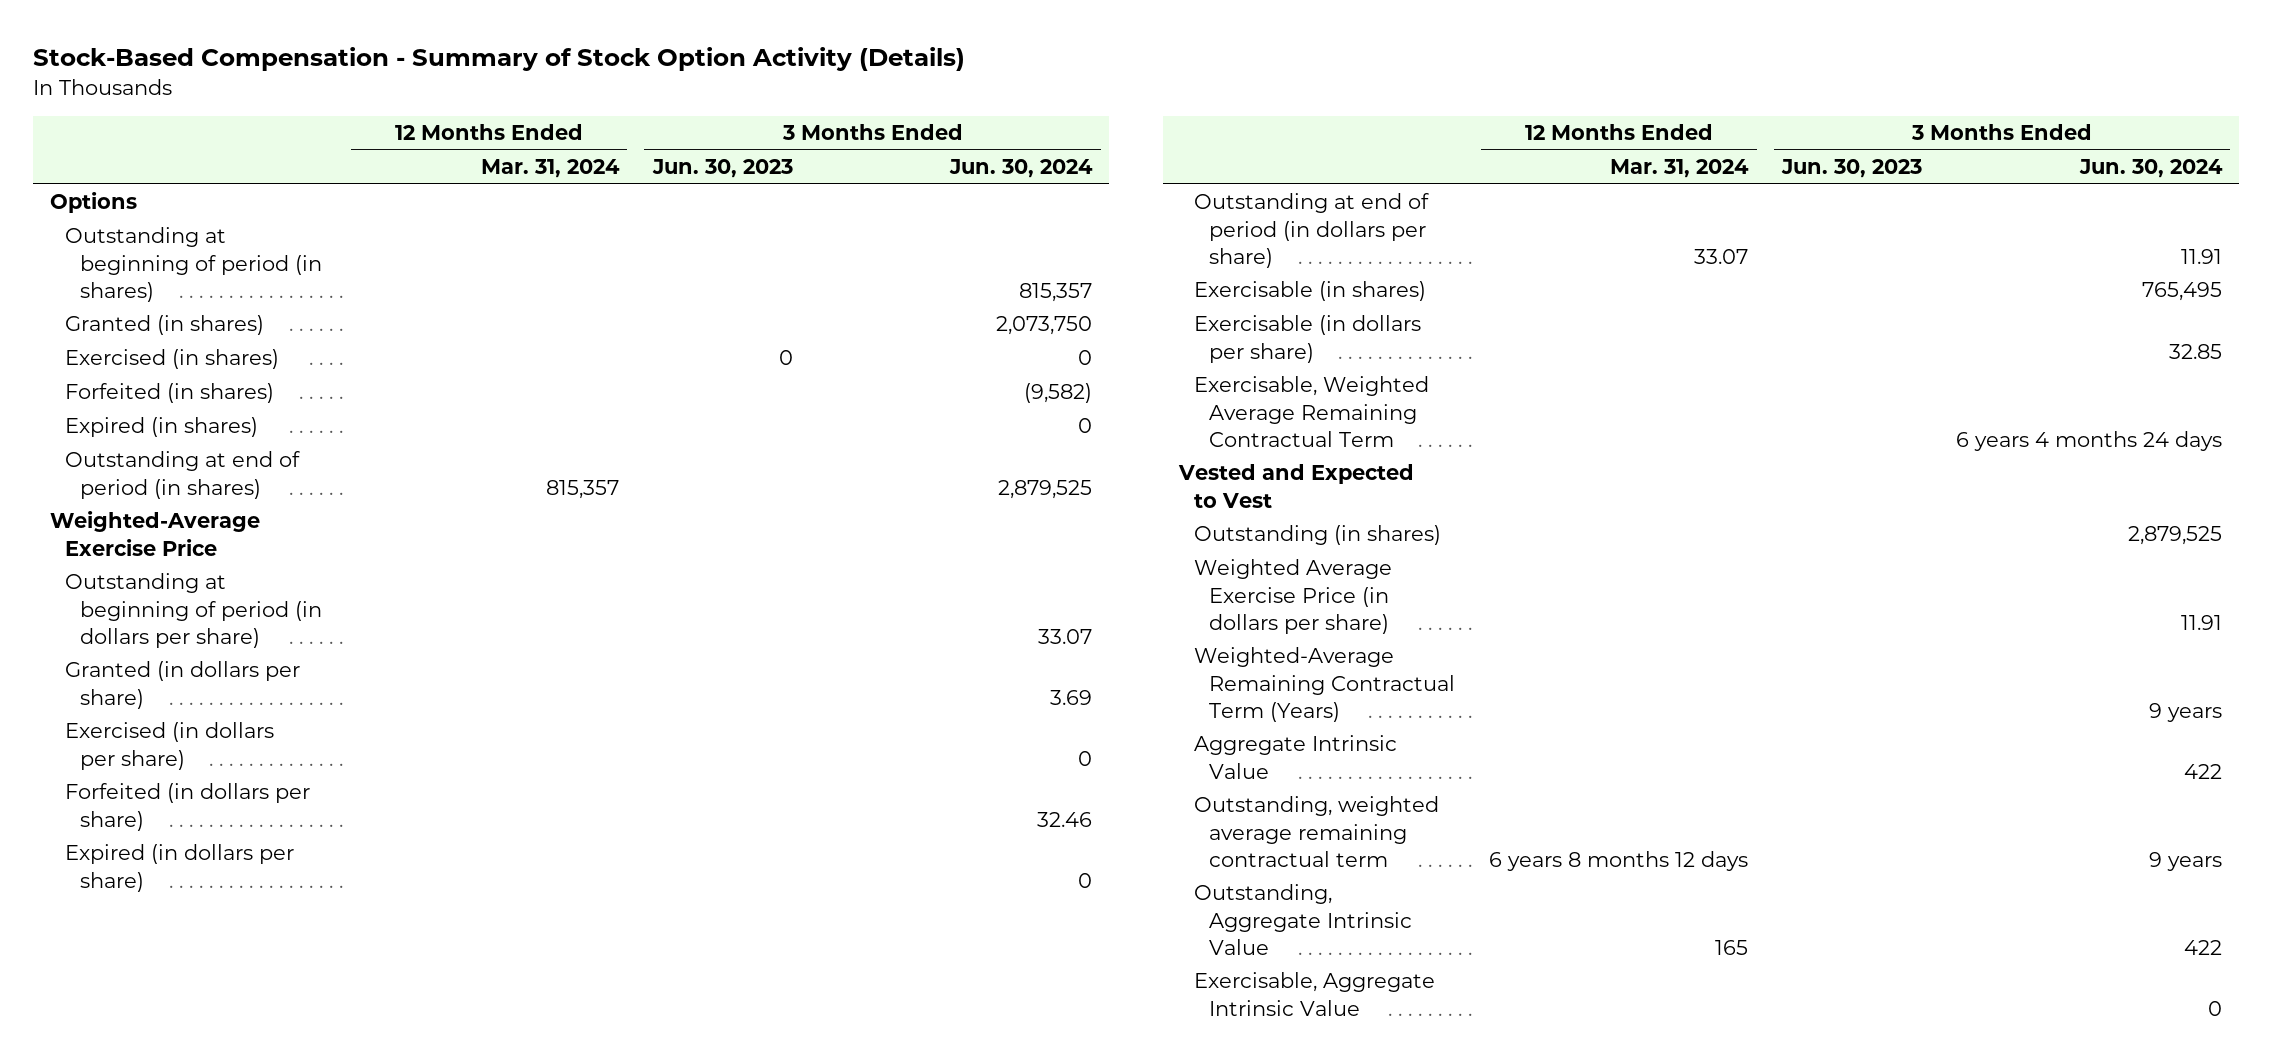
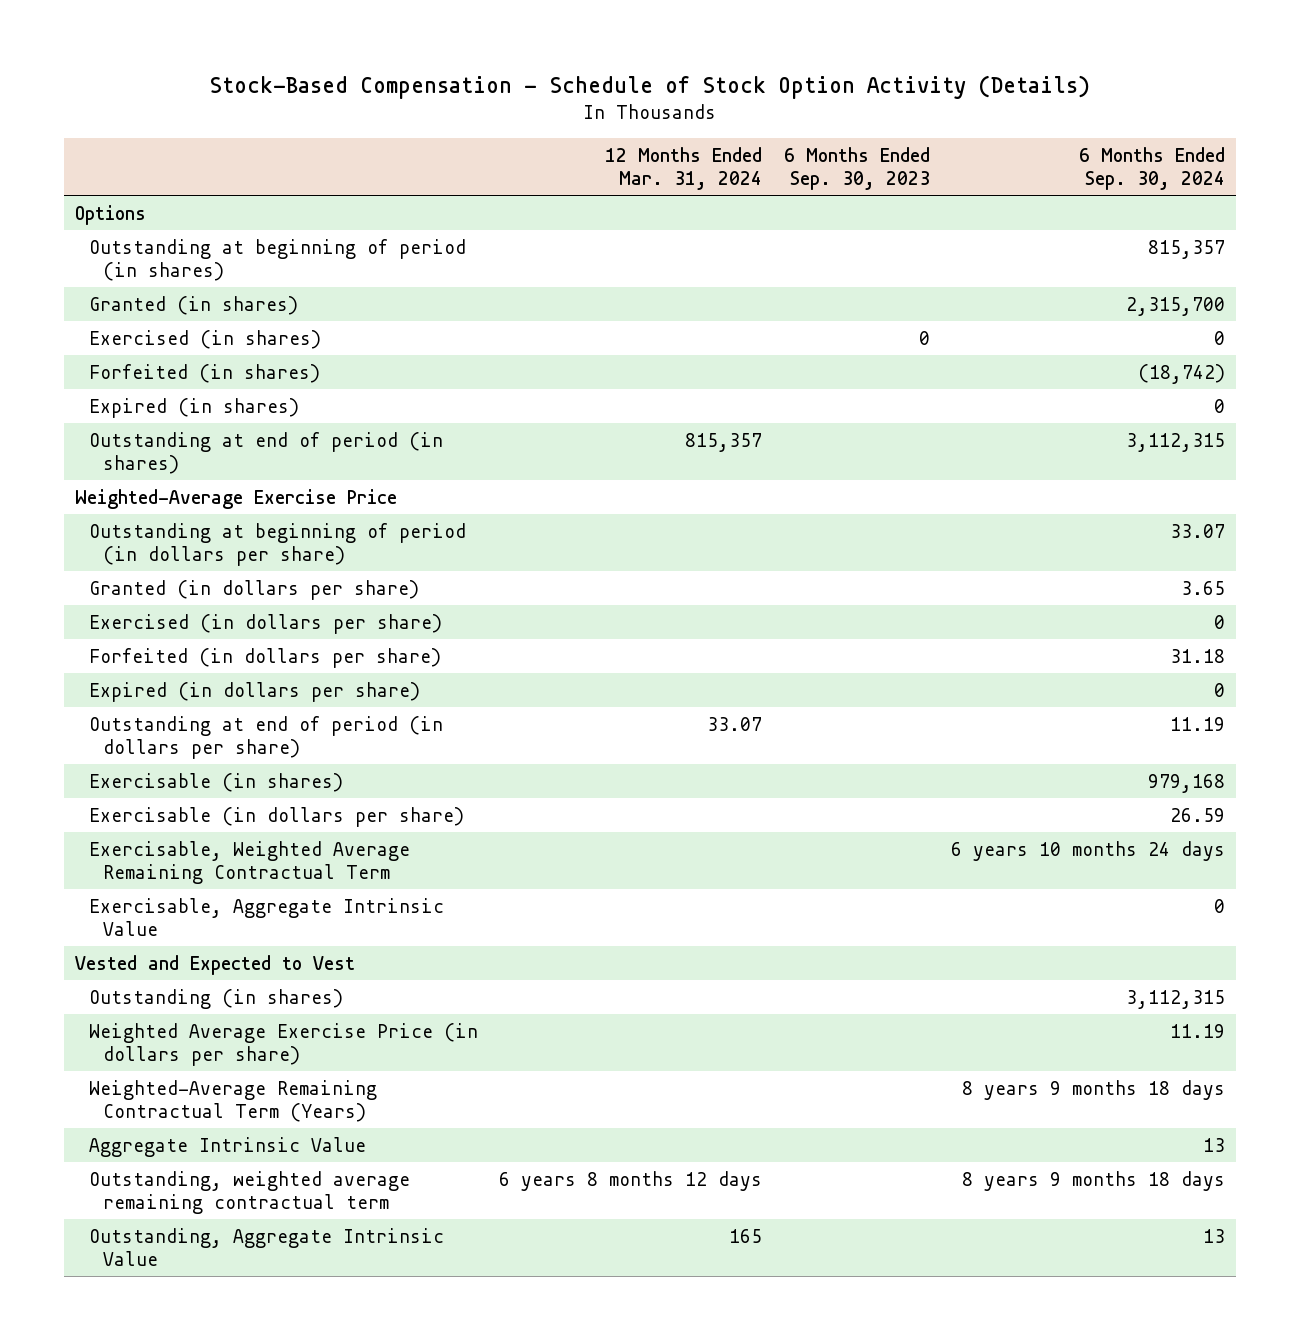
- Stock-Based Compensation - Summary of Stock Option Activity (Details)
+ Stock-Based Compensation - Schedule of Stock Option Activity (Details)
- | 12 Months Ended Mar. 31, 2024 | 3 Months Ended Jun. 30, 2023 | 3 Months Ended Jun. 30, 2024
+ | 12 Months Ended Mar. 31, 2024 | 6 Months Ended Sep. 30, 2023 | 6 Months Ended Sep. 30, 2024
moved up: Exercisable, Aggregate Intrinsic Value | | | 0

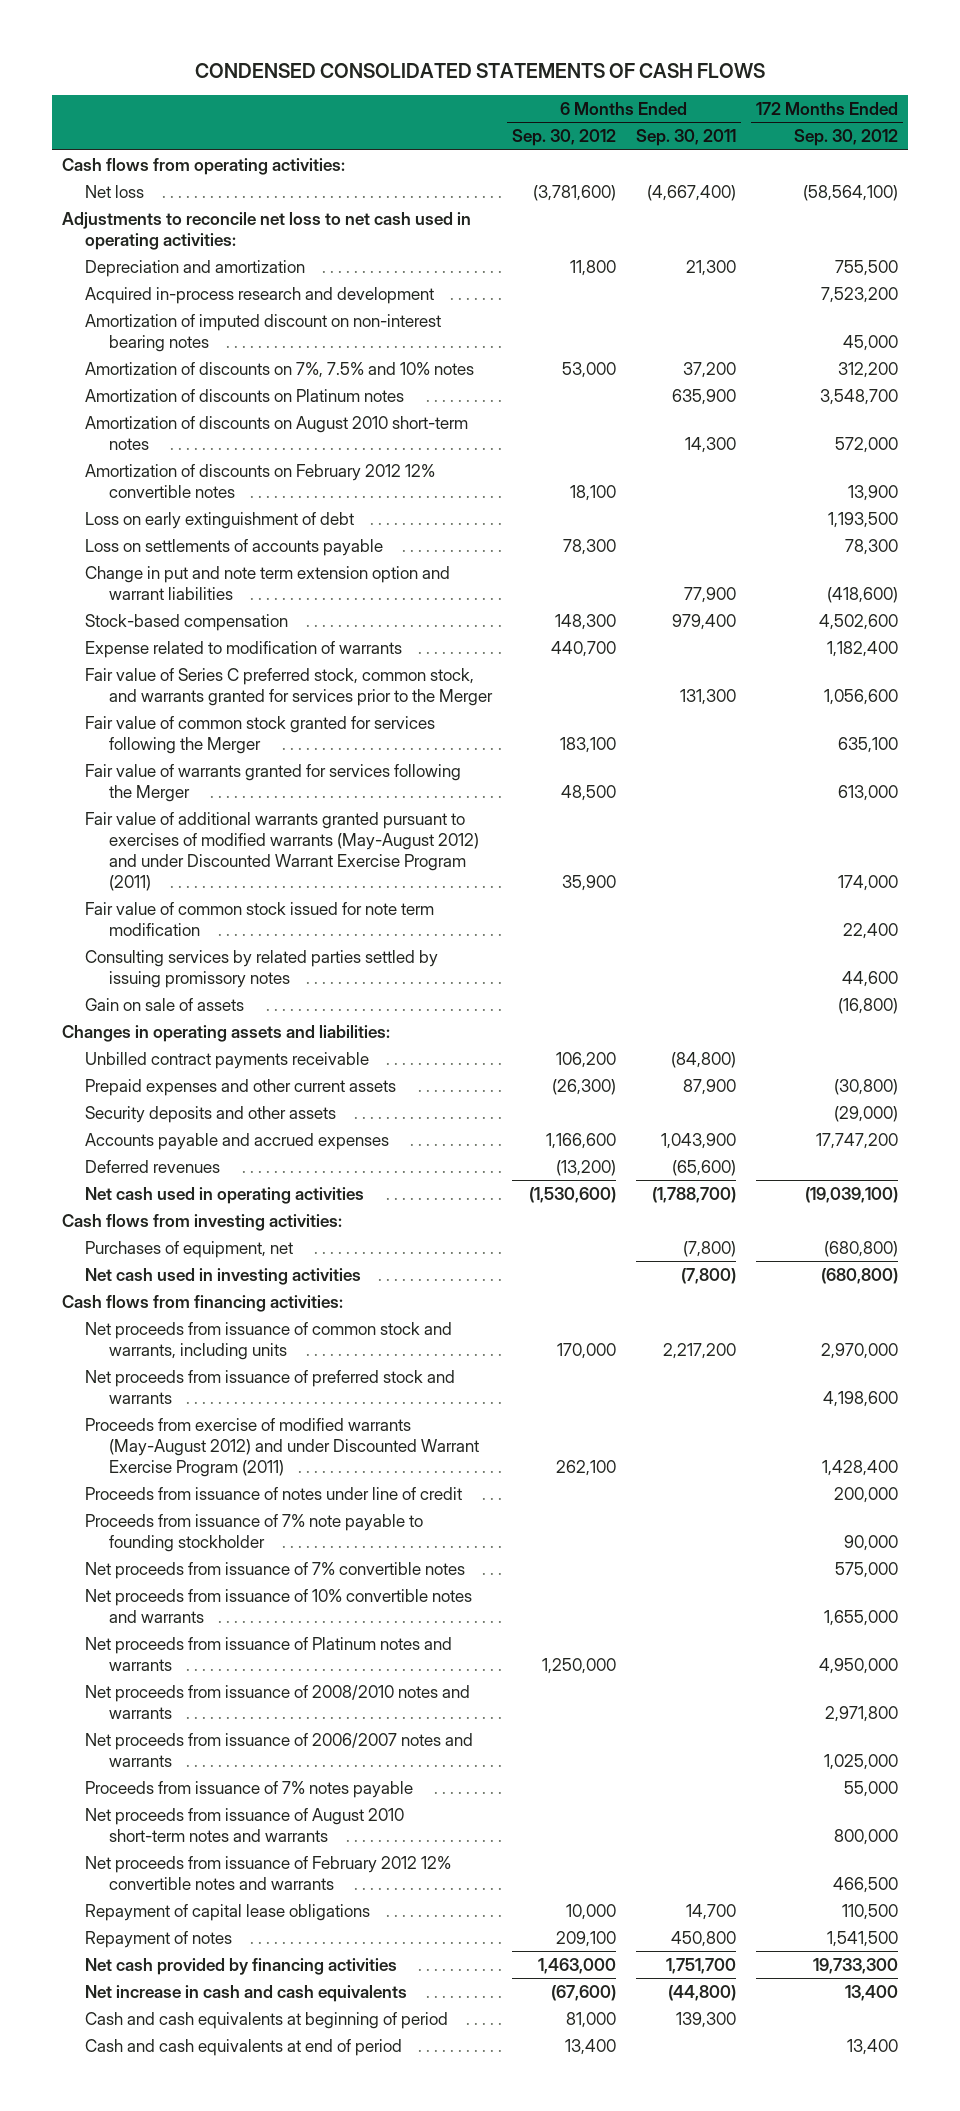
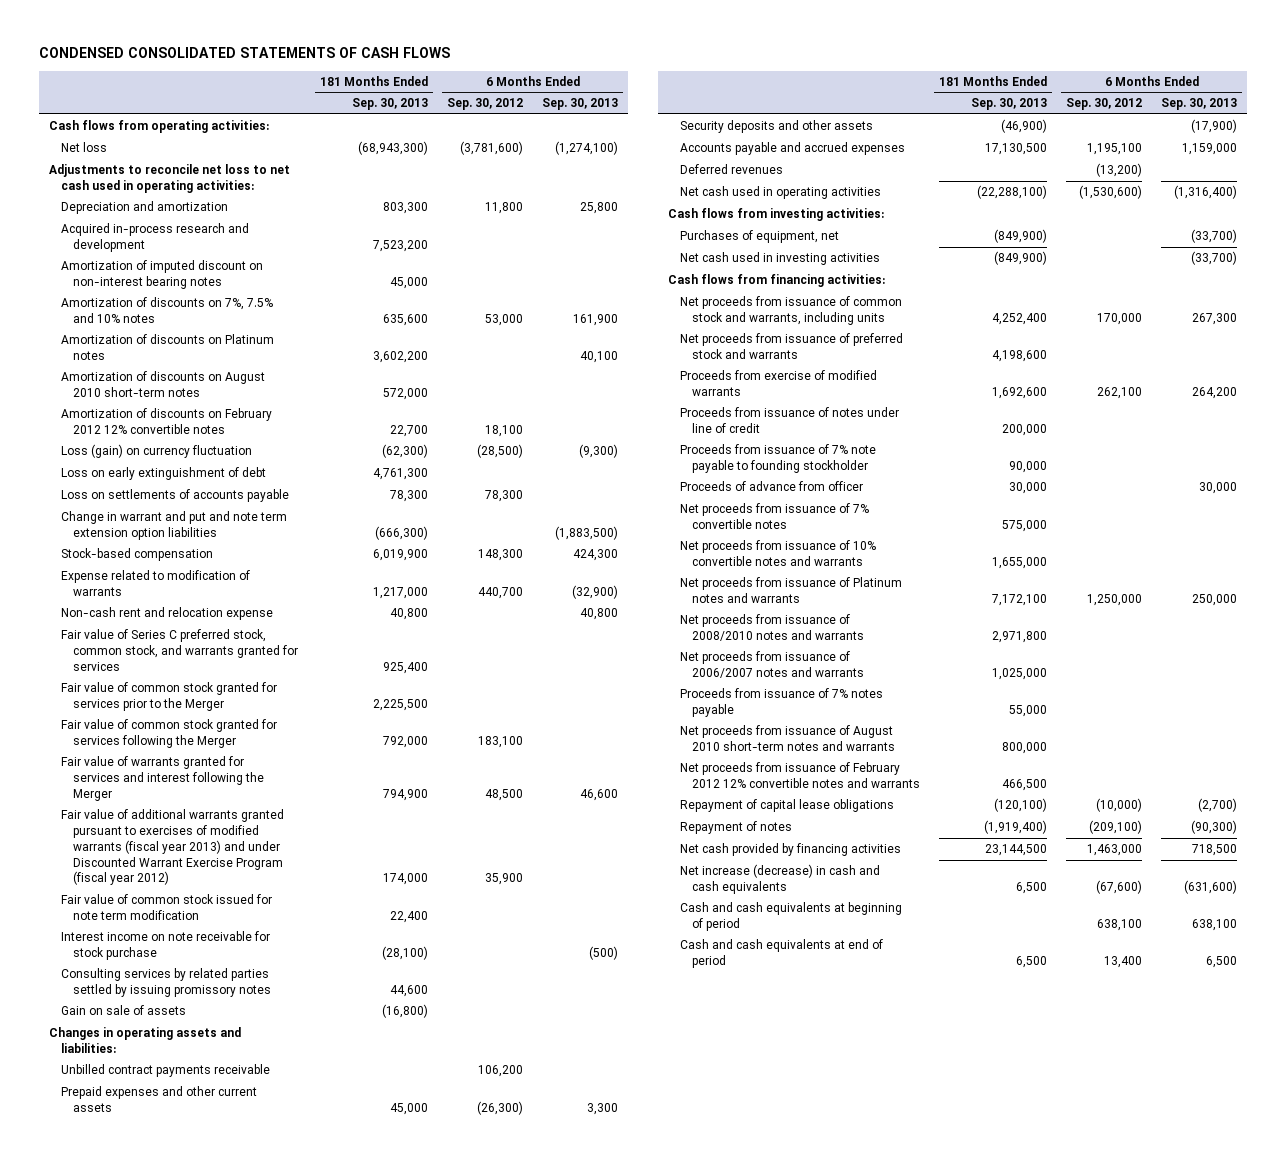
- | 6 Months Ended Sep. 30, 2012 | 6 Months Ended Sep. 30, 2011 | 172 Months Ended Sep. 30, 2012
+ | 181 Months Ended Sep. 30, 2013 | 6 Months Ended Sep. 30, 2012 | 6 Months Ended Sep. 30, 2013
+ Loss (gain) on currency fluctuation | (62,300) | (28,500) | (9,300)
- Change in put and note term extension option and warrant liabilities | | 77,900 | (418,600)
+ Change in warrant and put and note term extension option liabilities | (666,300) | | (1,883,500)
- Fair value of Series C preferred stock, common stock, and warrants granted for services prior to the Merger | | 131,300 | 1,056,600
+ Non-cash rent and relocation expense | 40,800 | | 40,800
+ Fair value of Series C preferred stock, common stock, and warrants granted for services | 925,400 | |
+ Fair value of common stock granted for services prior to the Merger | 2,225,500 | |
- Fair value of warrants granted for services following the Merger | 48,500 | | 613,000
- Fair value of additional warrants granted pursuant to exercises of modified warrants (May-August 2012) and under Discounted Warrant Exercise Program (2011) | 35,900 | | 174,000
+ Fair value of warrants granted for services and interest following the Merger | 794,900 | 48,500 | 46,600
+ Fair value of additional warrants granted pursuant to exercises of modified warrants (fiscal year 2013) and under Discounted Warrant Exercise Program (fiscal year 2012) | 174,000 | 35,900 |
+ Interest income on note receivable for stock purchase | (28,100) | | (500)
- Accounts payable and accrued expenses | 1,166,600 | 1,043,900 | 17,747,200
+ Accounts payable and accrued expenses | 17,130,500 | 1,195,100 | 1,159,000
- Proceeds from exercise of modified warrants (May-August 2012) and under Discounted Warrant Exercise Program (2011) | 262,100 | | 1,428,400
+ Proceeds from exercise of modified warrants | 1,692,600 | 262,100 | 264,200
+ Proceeds of advance from officer | 30,000 | | 30,000
- Repayment of capital lease obligations | 10,000 | 14,700 | 110,500
- Repayment of notes | 209,100 | 450,800 | 1,541,500
+ Repayment of capital lease obligations | (120,100) | (10,000) | (2,700)
+ Repayment of notes | (1,919,400) | (209,100) | (90,300)
- Net increase in cash and cash equivalents | (67,600) | (44,800) | 13,400
- Cash and cash equivalents at beginning of period | 81,000 | 139,300 |
+ Net increase (decrease) in cash and cash equivalents | 6,500 | (67,600) | (631,600)
+ Cash and cash equivalents at beginning of period | | 638,100 | 638,100

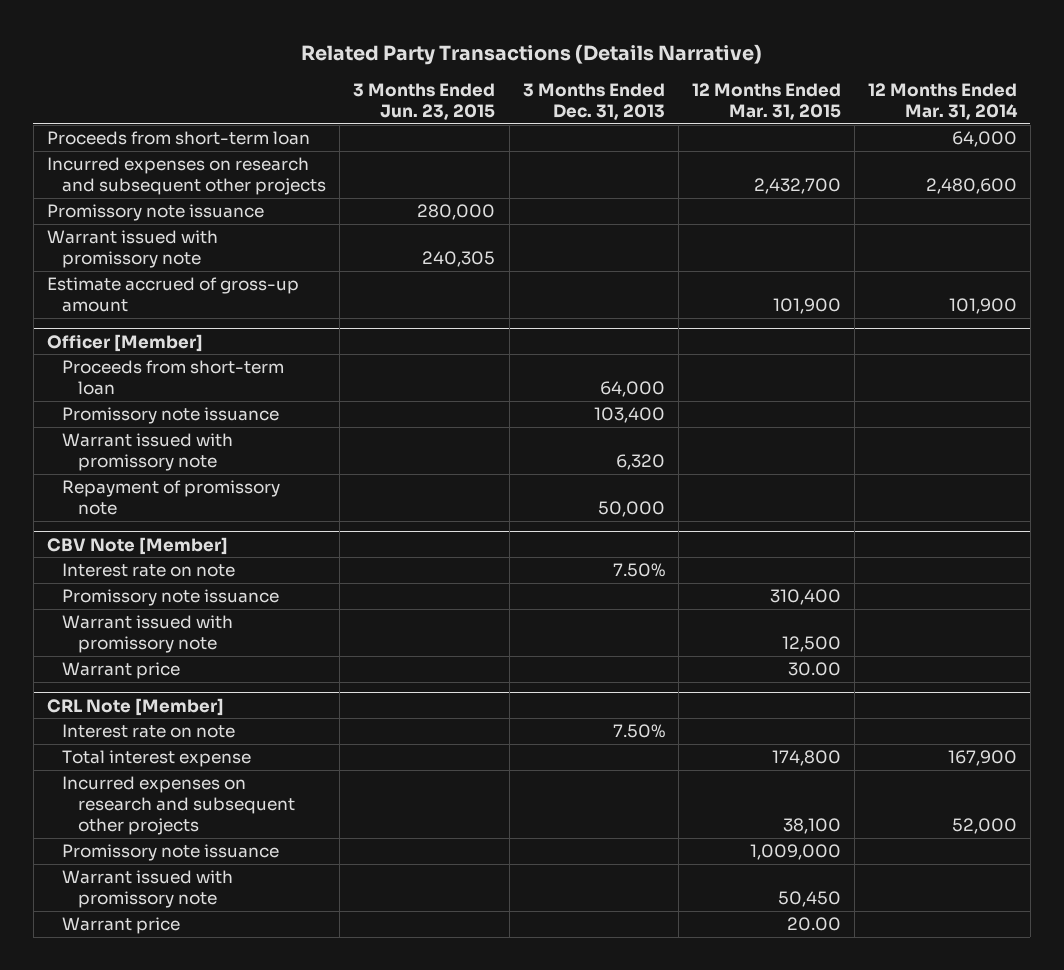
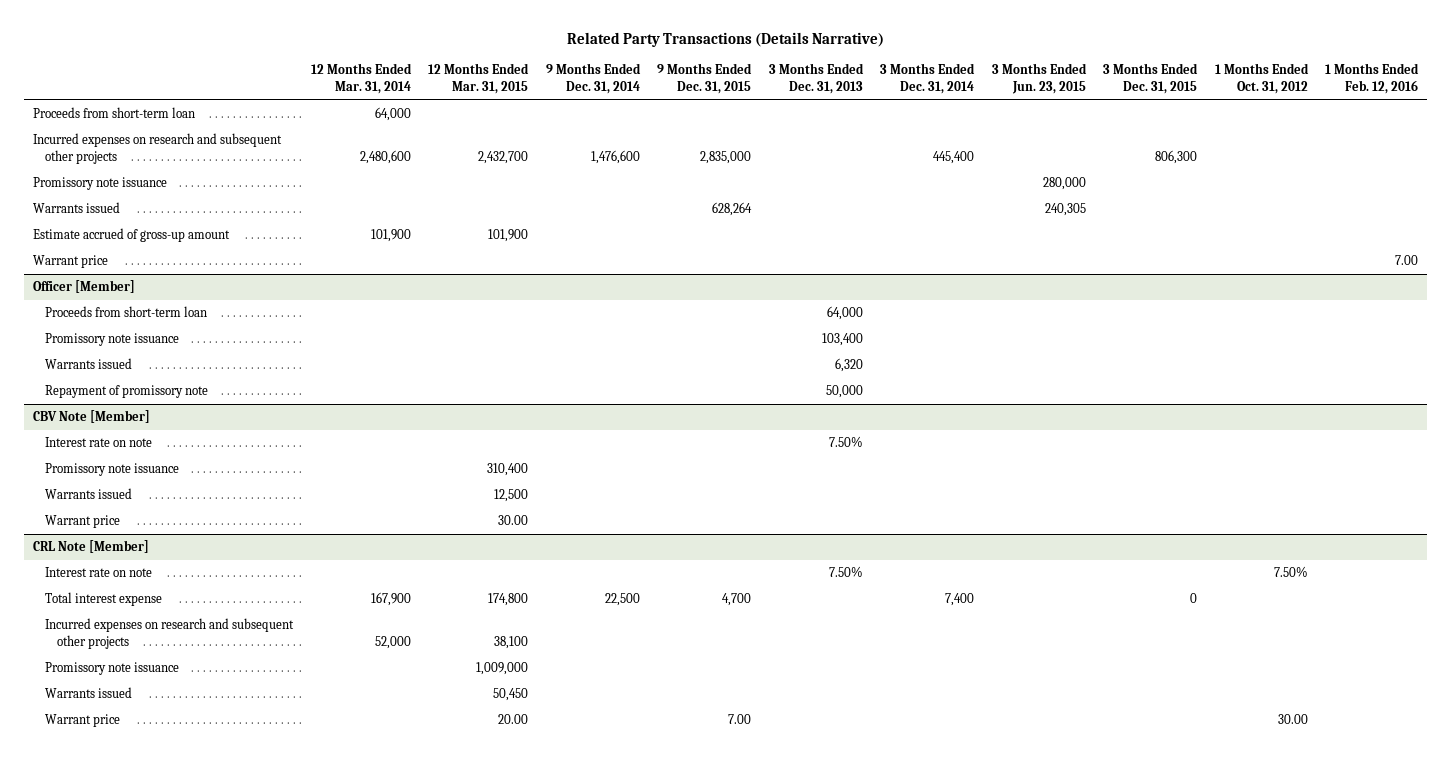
- | 3 Months Ended Jun. 23, 2015 | 3 Months Ended Dec. 31, 2013 | 12 Months Ended Mar. 31, 2015 | 12 Months Ended Mar. 31, 2014
+ | 12 Months Ended Mar. 31, 2014 | 12 Months Ended Mar. 31, 2015 | 9 Months Ended Dec. 31, 2014 | 9 Months Ended Dec. 31, 2015 | 3 Months Ended Dec. 31, 2013 | 3 Months Ended Dec. 31, 2014 | 3 Months Ended Jun. 23, 2015 | 3 Months Ended Dec. 31, 2015 | 1 Months Ended Oct. 31, 2012 | 1 Months Ended Feb. 12, 2016
- Warrant issued with promissory note | 240,305 | | |
+ Warrants issued | | | | 628,264 | | | 240,305 | | |
+ Warrant price | | | | | | | | | | 7.00
@ Officer [Member]
- Warrant issued with promissory note | | 6,320 | |
+ Warrants issued | | | | | 6,320 | | | | |
@ CBV Note [Member]
- Warrant issued with promissory note | | | 12,500 |
+ Warrants issued | | 12,500 | | | | | | | |
@ CRL Note [Member]
- Warrant issued with promissory note | | | 50,450 |
+ Warrants issued | | 50,450 | | | | | | | |

